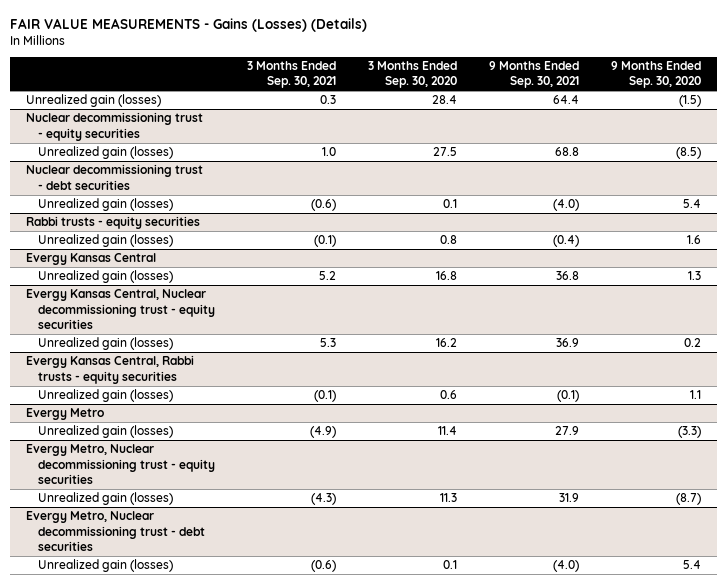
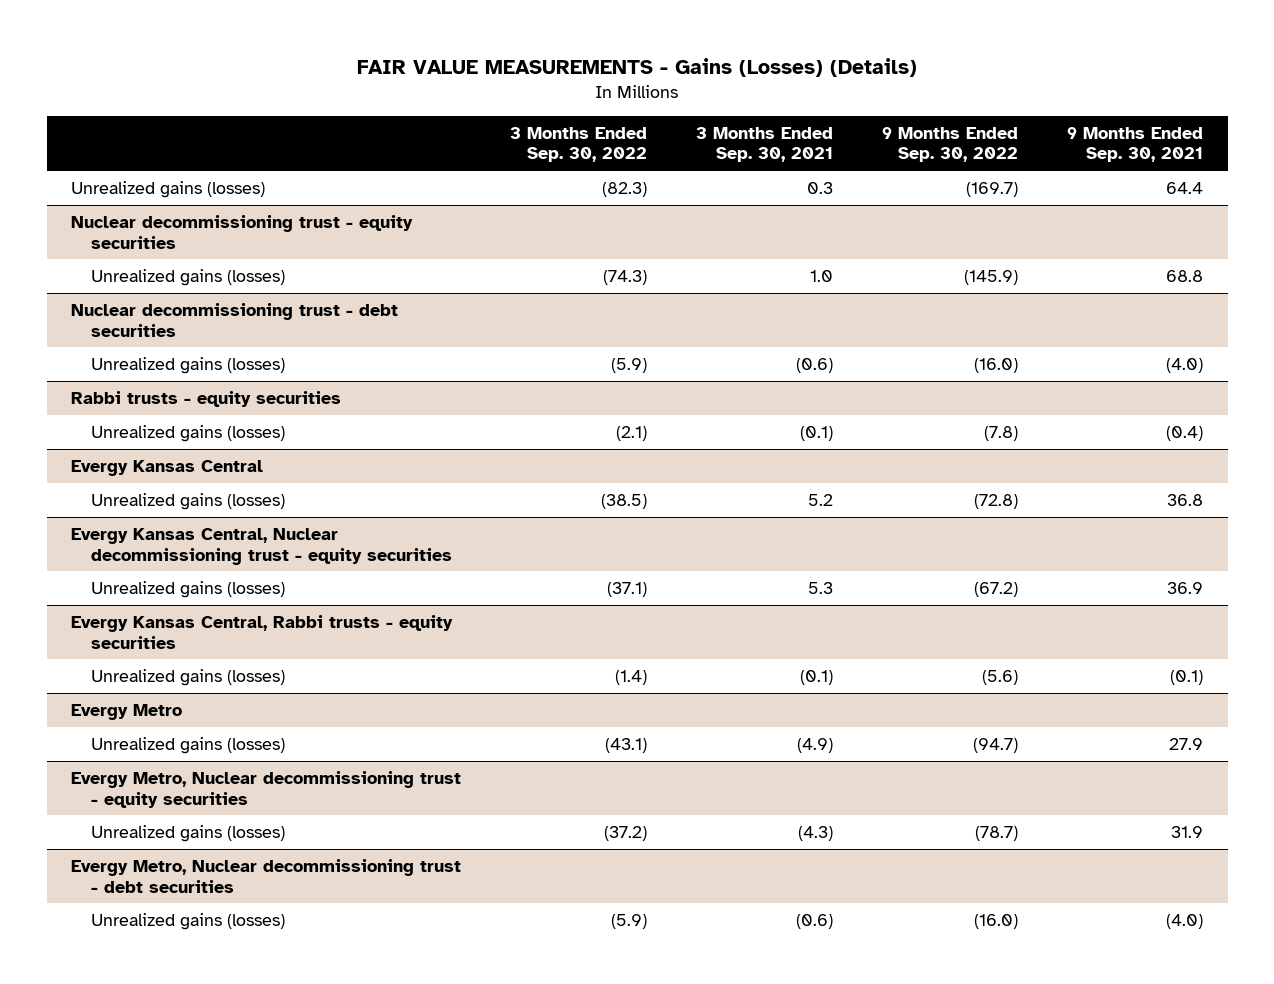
- | 3 Months Ended Sep. 30, 2021 | 3 Months Ended Sep. 30, 2020 | 9 Months Ended Sep. 30, 2021 | 9 Months Ended Sep. 30, 2020
+ | 3 Months Ended Sep. 30, 2022 | 3 Months Ended Sep. 30, 2021 | 9 Months Ended Sep. 30, 2022 | 9 Months Ended Sep. 30, 2021
- Unrealized gain (losses) | 0.3 | 28.4 | 64.4 | (1.5)
+ Unrealized gains (losses) | (82.3) | 0.3 | (169.7) | 64.4
@ Nuclear decommissioning trust - equity securities
- Unrealized gain (losses) | 1.0 | 27.5 | 68.8 | (8.5)
+ Unrealized gains (losses) | (74.3) | 1.0 | (145.9) | 68.8
@ Nuclear decommissioning trust - debt securities
- Unrealized gain (losses) | (0.6) | 0.1 | (4.0) | 5.4
+ Unrealized gains (losses) | (5.9) | (0.6) | (16.0) | (4.0)
@ Rabbi trusts - equity securities
- Unrealized gain (losses) | (0.1) | 0.8 | (0.4) | 1.6
+ Unrealized gains (losses) | (2.1) | (0.1) | (7.8) | (0.4)
@ Evergy Kansas Central
- Unrealized gain (losses) | 5.2 | 16.8 | 36.8 | 1.3
+ Unrealized gains (losses) | (38.5) | 5.2 | (72.8) | 36.8
@ Evergy Kansas Central, Nuclear decommissioning trust - equity securities
- Unrealized gain (losses) | 5.3 | 16.2 | 36.9 | 0.2
+ Unrealized gains (losses) | (37.1) | 5.3 | (67.2) | 36.9
@ Evergy Kansas Central, Rabbi trusts - equity securities
- Unrealized gain (losses) | (0.1) | 0.6 | (0.1) | 1.1
+ Unrealized gains (losses) | (1.4) | (0.1) | (5.6) | (0.1)
@ Evergy Metro
- Unrealized gain (losses) | (4.9) | 11.4 | 27.9 | (3.3)
+ Unrealized gains (losses) | (43.1) | (4.9) | (94.7) | 27.9
@ Evergy Metro, Nuclear decommissioning trust - equity securities
- Unrealized gain (losses) | (4.3) | 11.3 | 31.9 | (8.7)
+ Unrealized gains (losses) | (37.2) | (4.3) | (78.7) | 31.9
@ Evergy Metro, Nuclear decommissioning trust - debt securities
- Unrealized gain (losses) | (0.6) | 0.1 | (4.0) | 5.4
+ Unrealized gains (losses) | (5.9) | (0.6) | (16.0) | (4.0)

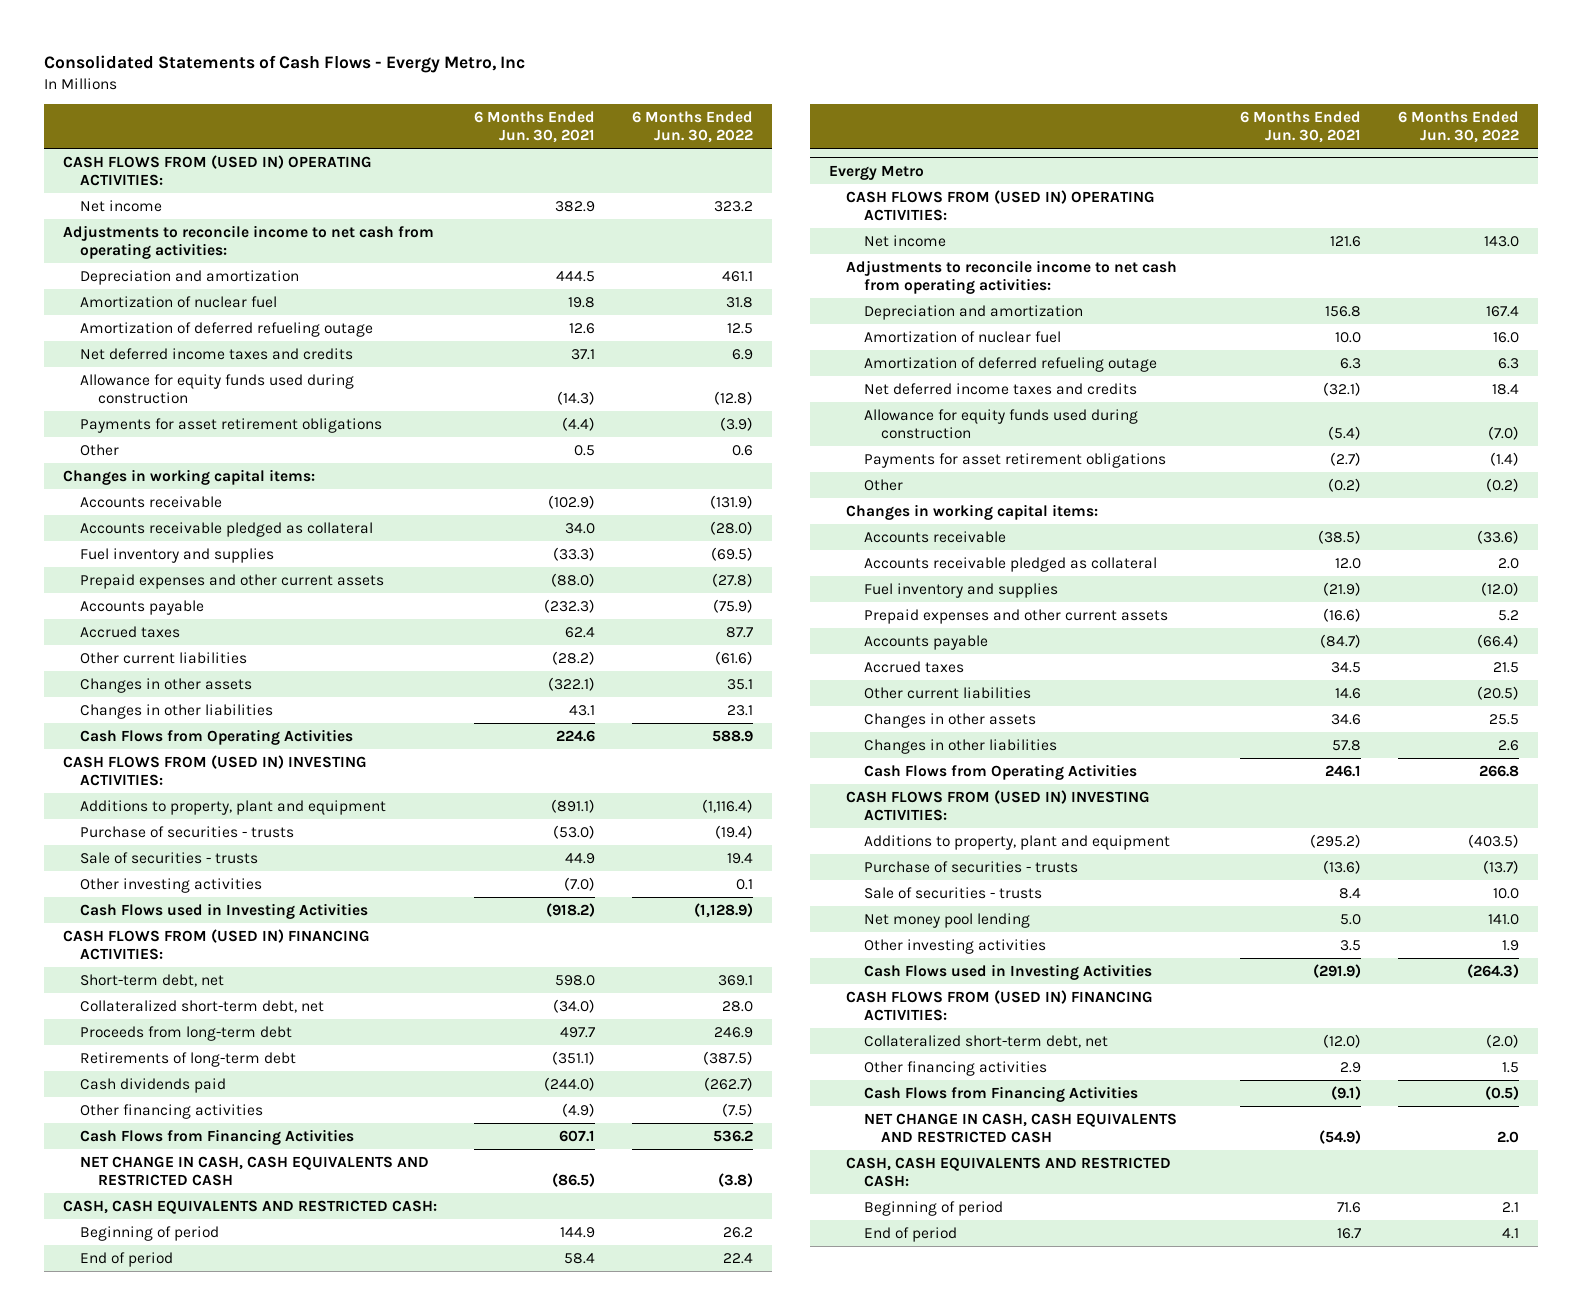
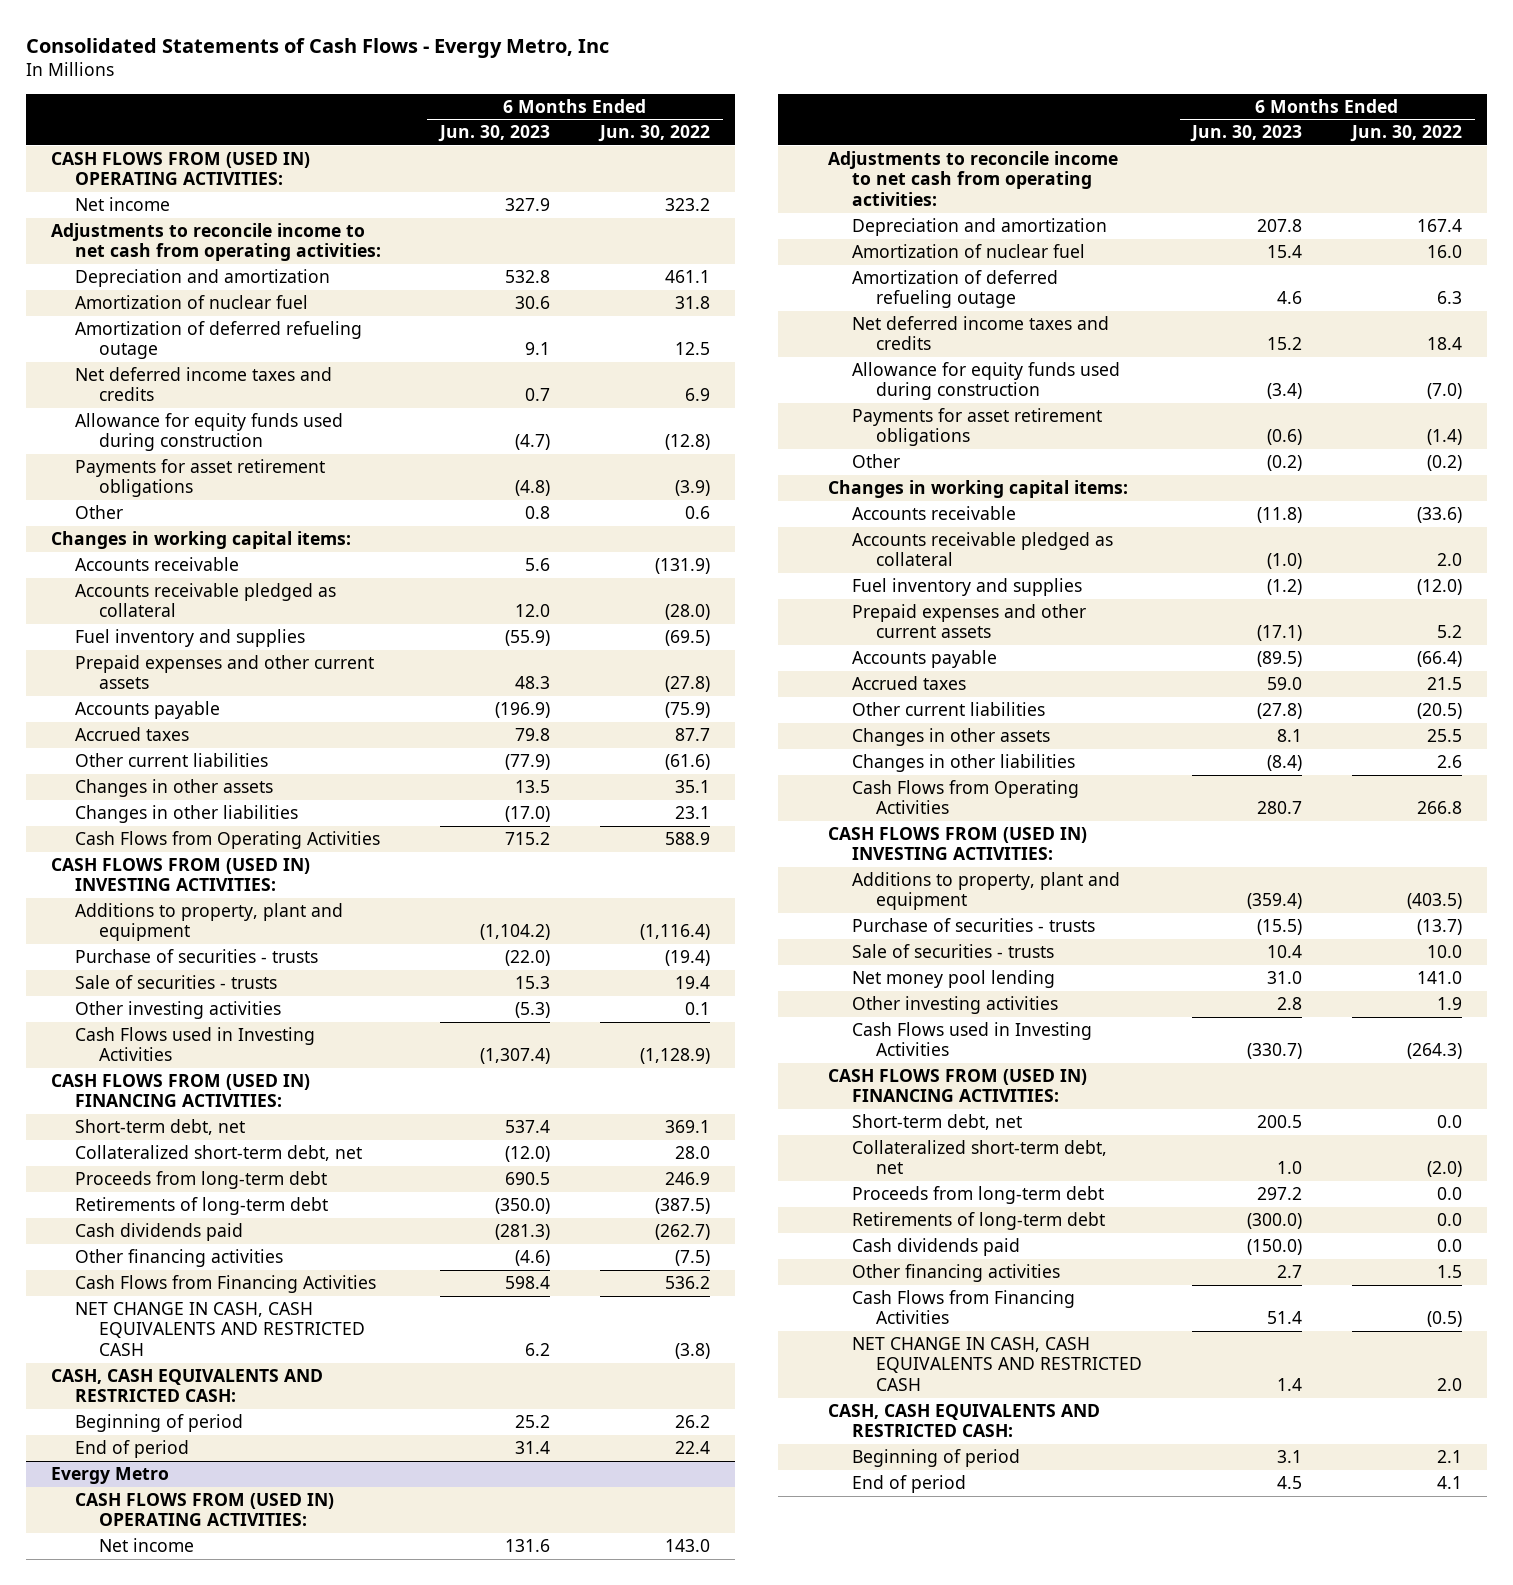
- | 6 Months Ended Jun. 30, 2021 | 6 Months Ended Jun. 30, 2022
+ | 6 Months Ended Jun. 30, 2023 | 6 Months Ended Jun. 30, 2022
@ Evergy Metro
+ Short-term debt, net | 200.5 | 0.0
+ Proceeds from long-term debt | 297.2 | 0.0
+ Retirements of long-term debt | (300.0) | 0.0
+ Cash dividends paid | (150.0) | 0.0

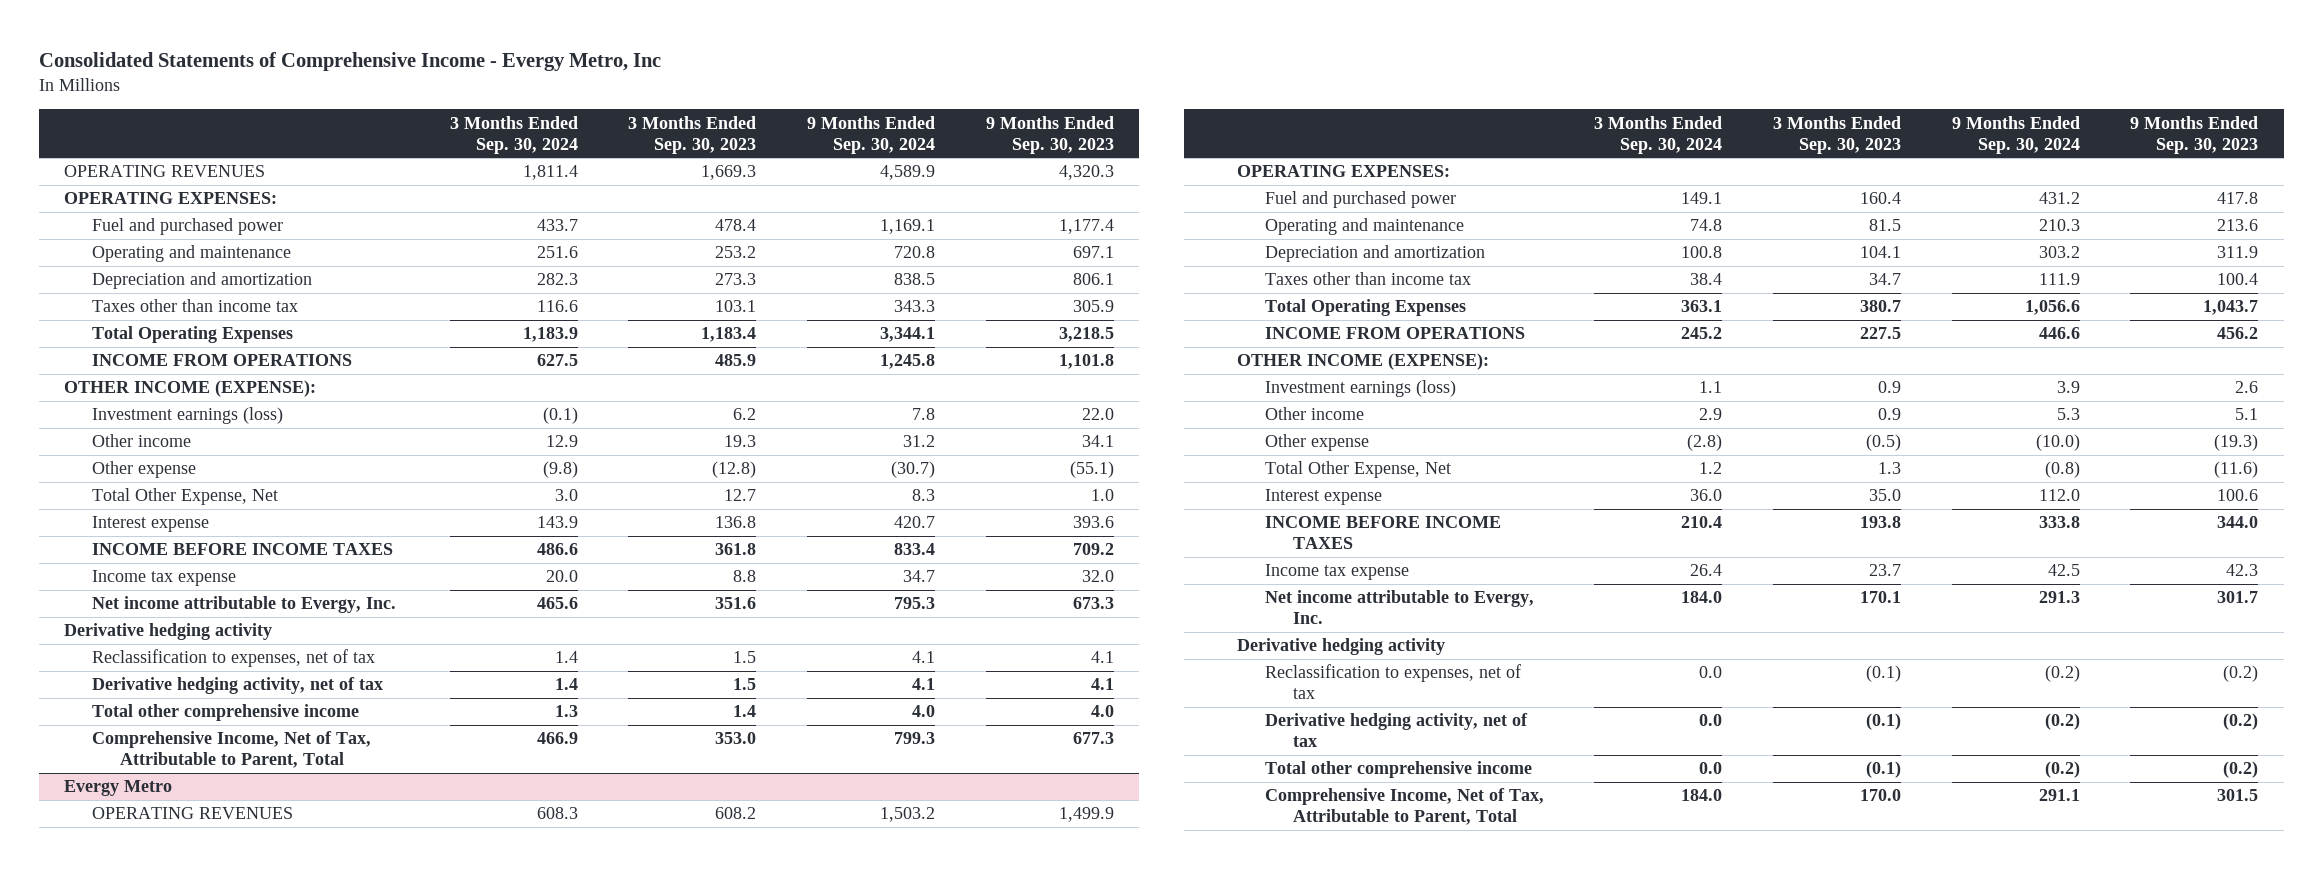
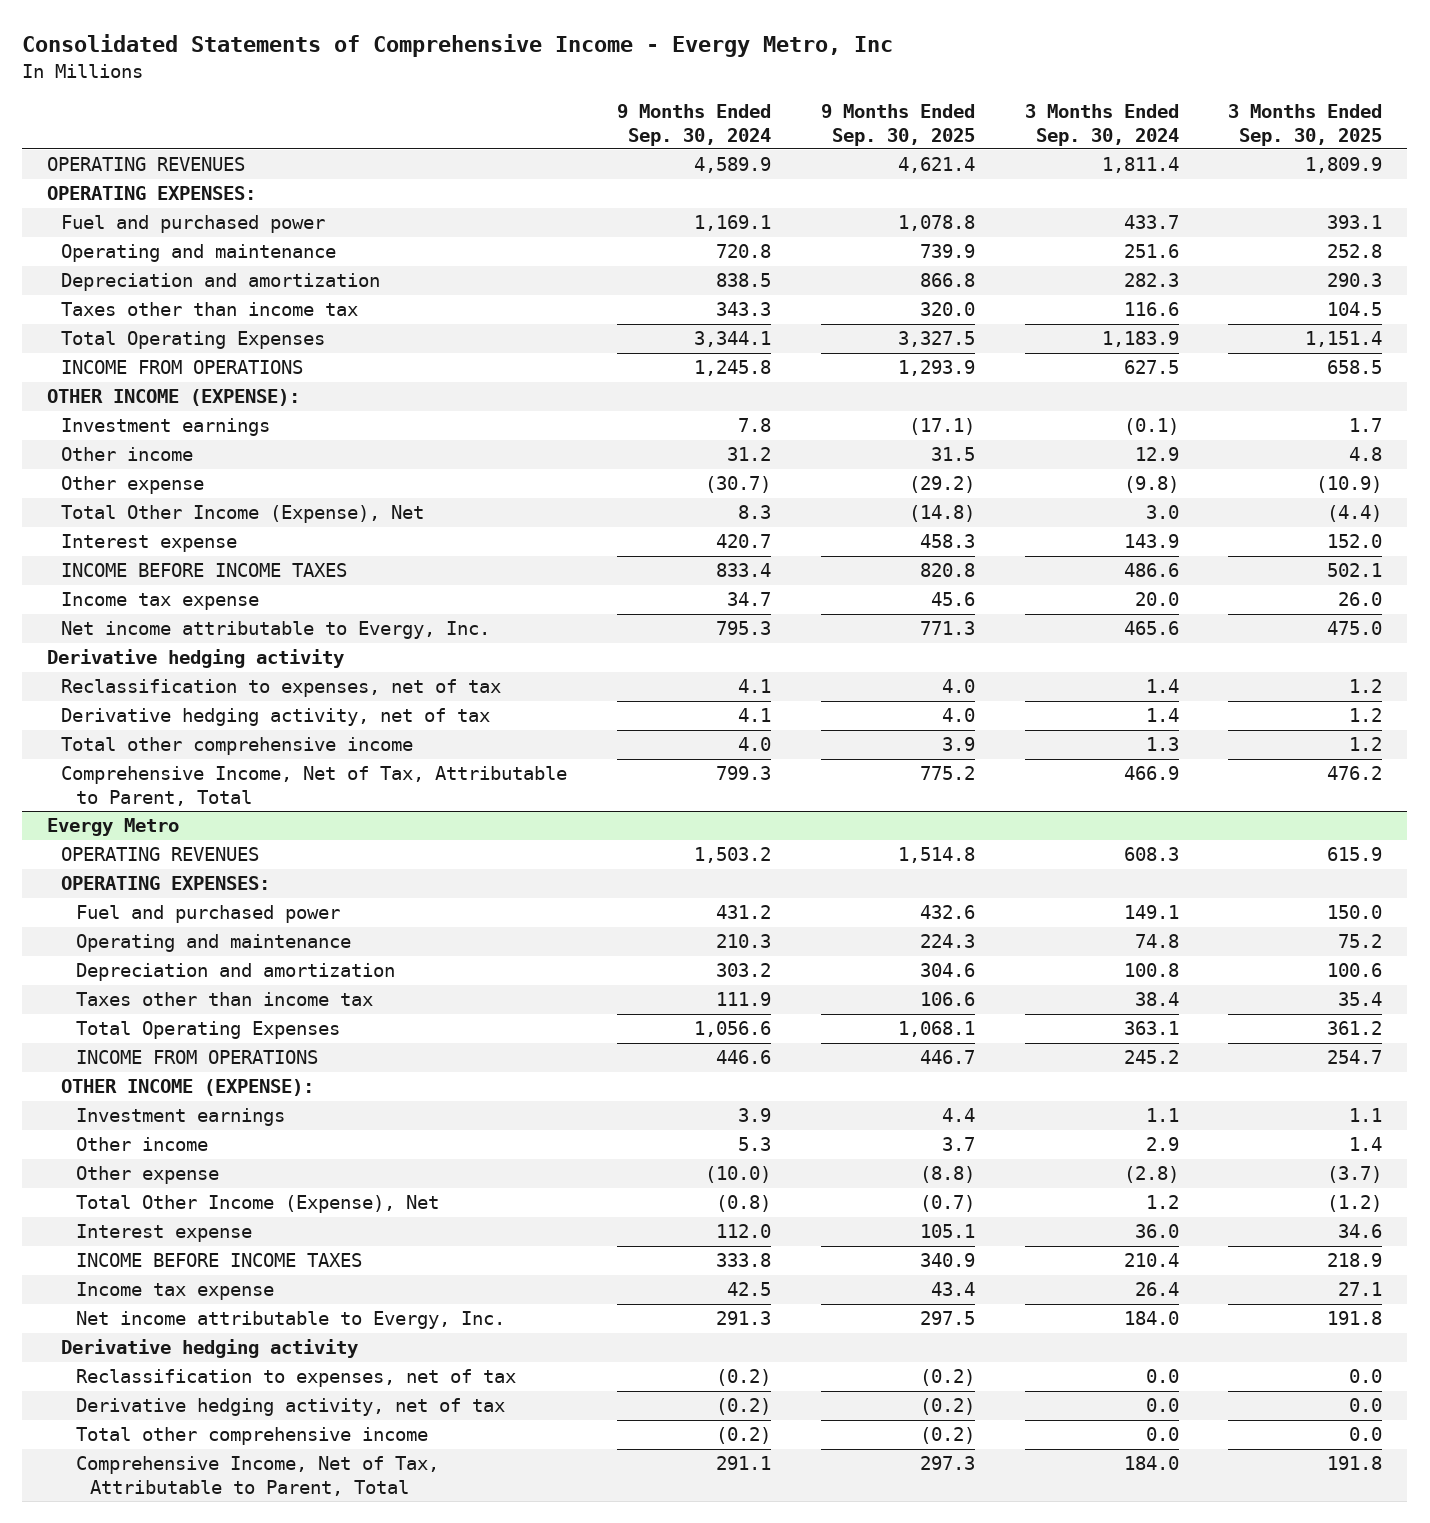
- | 3 Months Ended Sep. 30, 2024 | 3 Months Ended Sep. 30, 2023 | 9 Months Ended Sep. 30, 2024 | 9 Months Ended Sep. 30, 2023
+ | 9 Months Ended Sep. 30, 2024 | 9 Months Ended Sep. 30, 2025 | 3 Months Ended Sep. 30, 2024 | 3 Months Ended Sep. 30, 2025
- Investment earnings (loss) | (0.1) | 6.2 | 7.8 | 22.0
+ Investment earnings | 7.8 | (17.1) | (0.1) | 1.7
- Total Other Expense, Net | 3.0 | 12.7 | 8.3 | 1.0
+ Total Other Income (Expense), Net | 8.3 | (14.8) | 3.0 | (4.4)
@ Evergy Metro
- Investment earnings (loss) | 1.1 | 0.9 | 3.9 | 2.6
+ Investment earnings | 3.9 | 4.4 | 1.1 | 1.1
- Total Other Expense, Net | 1.2 | 1.3 | (0.8) | (11.6)
+ Total Other Income (Expense), Net | (0.8) | (0.7) | 1.2 | (1.2)

